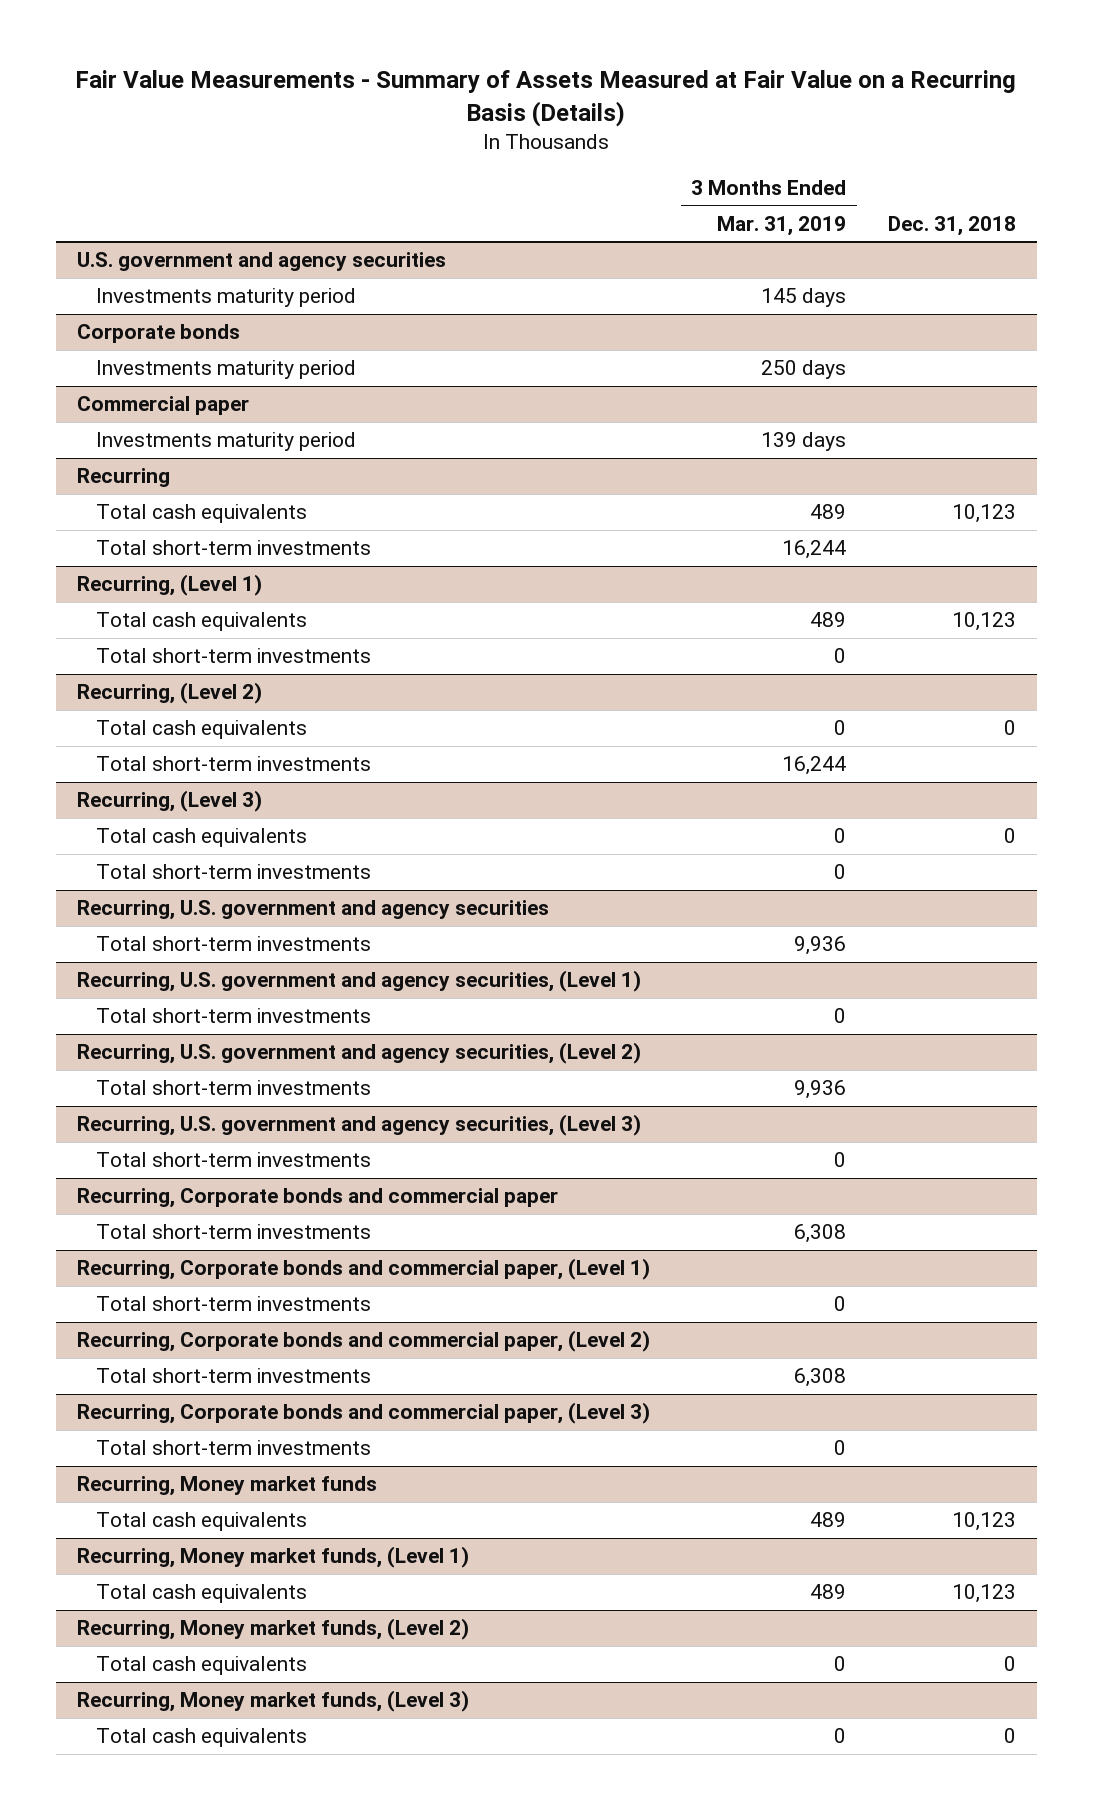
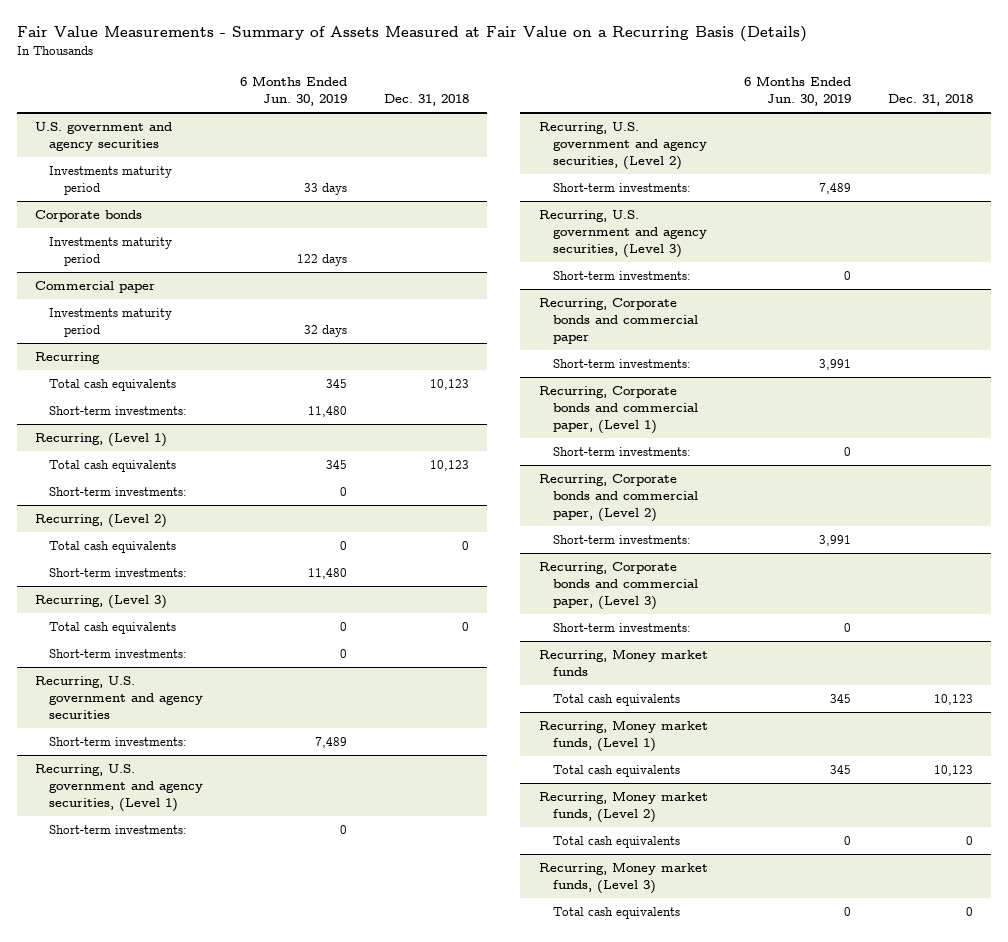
- | 3 Months Ended Mar. 31, 2019 | Dec. 31, 2018
+ | 6 Months Ended Jun. 30, 2019 | Dec. 31, 2018
@ Recurring
- Total short-term investments | 16,244 |
+ Short-term investments: | 11,480 |
@ Recurring, (Level 1)
- Total short-term investments | 0 |
+ Short-term investments: | 0 |
@ Recurring, (Level 2)
- Total short-term investments | 16,244 |
+ Short-term investments: | 11,480 |
@ Recurring, (Level 3)
- Total short-term investments | 0 |
+ Short-term investments: | 0 |
@ Recurring, U.S. government and agency securities
- Total short-term investments | 9,936 |
+ Short-term investments: | 7,489 |
@ Recurring, U.S. government and agency securities, (Level 1)
- Total short-term investments | 0 |
+ Short-term investments: | 0 |
@ Recurring, U.S. government and agency securities, (Level 2)
- Total short-term investments | 9,936 |
+ Short-term investments: | 7,489 |
@ Recurring, U.S. government and agency securities, (Level 3)
- Total short-term investments | 0 |
+ Short-term investments: | 0 |
@ Recurring, Corporate bonds and commercial paper
- Total short-term investments | 6,308 |
+ Short-term investments: | 3,991 |
@ Recurring, Corporate bonds and commercial paper, (Level 1)
- Total short-term investments | 0 |
+ Short-term investments: | 0 |
@ Recurring, Corporate bonds and commercial paper, (Level 2)
- Total short-term investments | 6,308 |
+ Short-term investments: | 3,991 |
@ Recurring, Corporate bonds and commercial paper, (Level 3)
- Total short-term investments | 0 |
+ Short-term investments: | 0 |

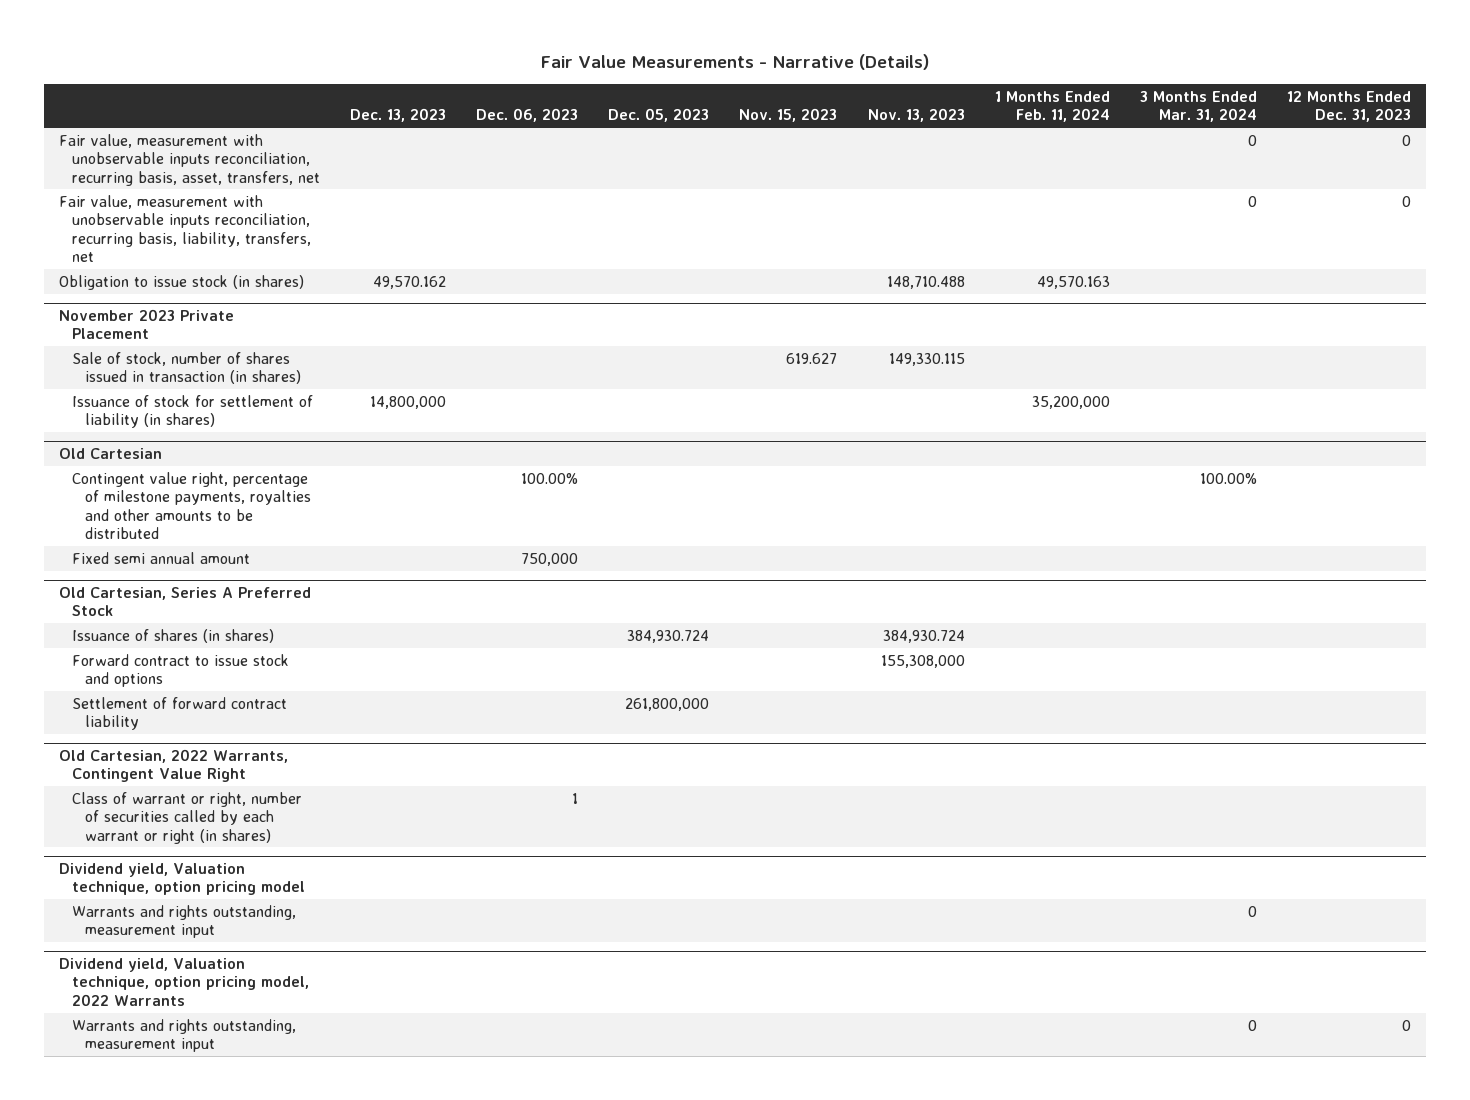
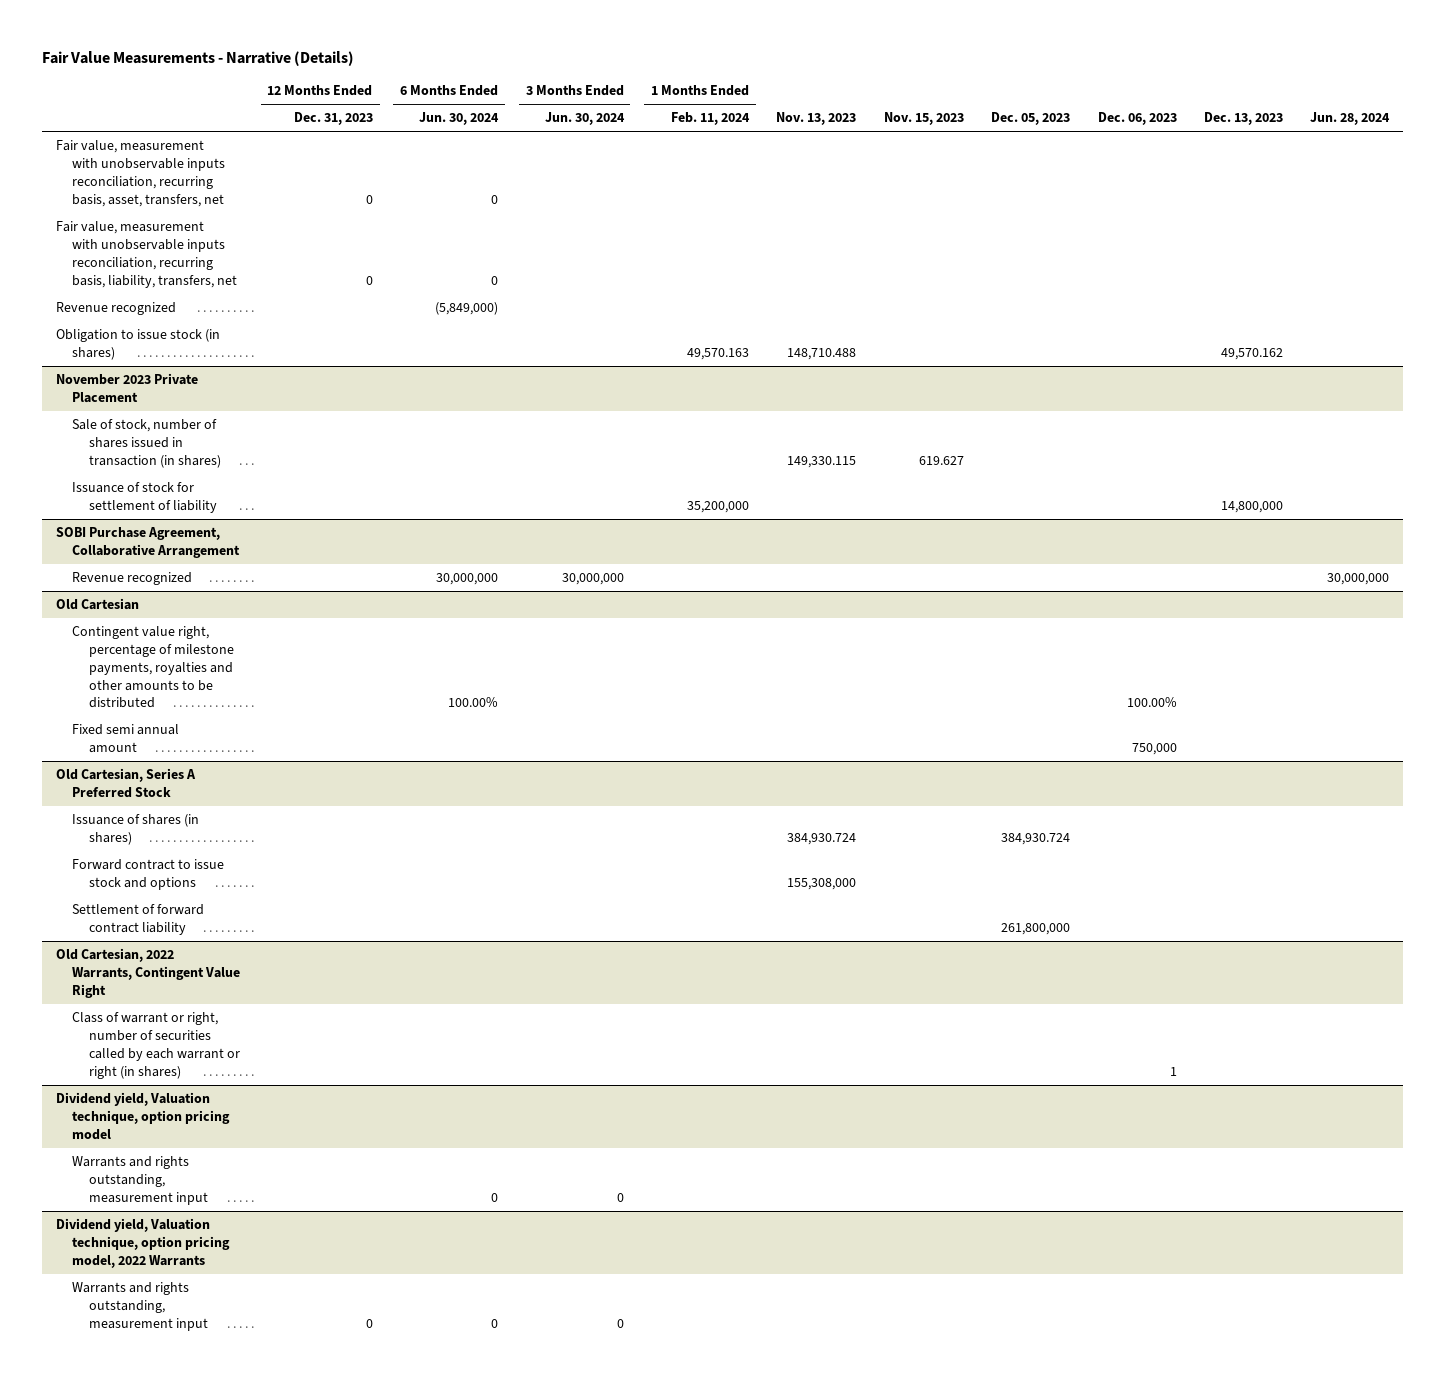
- | Dec. 13, 2023 | Dec. 06, 2023 | Dec. 05, 2023 | Nov. 15, 2023 | Nov. 13, 2023 | 1 Months Ended Feb. 11, 2024 | 3 Months Ended Mar. 31, 2024 | 12 Months Ended Dec. 31, 2023
+ | 12 Months Ended Dec. 31, 2023 | 6 Months Ended Jun. 30, 2024 | 3 Months Ended Jun. 30, 2024 | 1 Months Ended Feb. 11, 2024 | Nov. 13, 2023 | Nov. 15, 2023 | Dec. 05, 2023 | Dec. 06, 2023 | Dec. 13, 2023 | Jun. 28, 2024
+ Revenue recognized | | (5,849,000) | | | | | | | |
@ November 2023 Private Placement
- Issuance of stock for settlement of liability (in shares) | 14,800,000 | | | | | 35,200,000 | |
+ Issuance of stock for settlement of liability | | | | 35,200,000 | | | | | 14,800,000 |
+ SOBI Purchase Agreement, Collaborative Arrangement
+ Revenue recognized | | 30,000,000 | 30,000,000 | | | | | | | 30,000,000

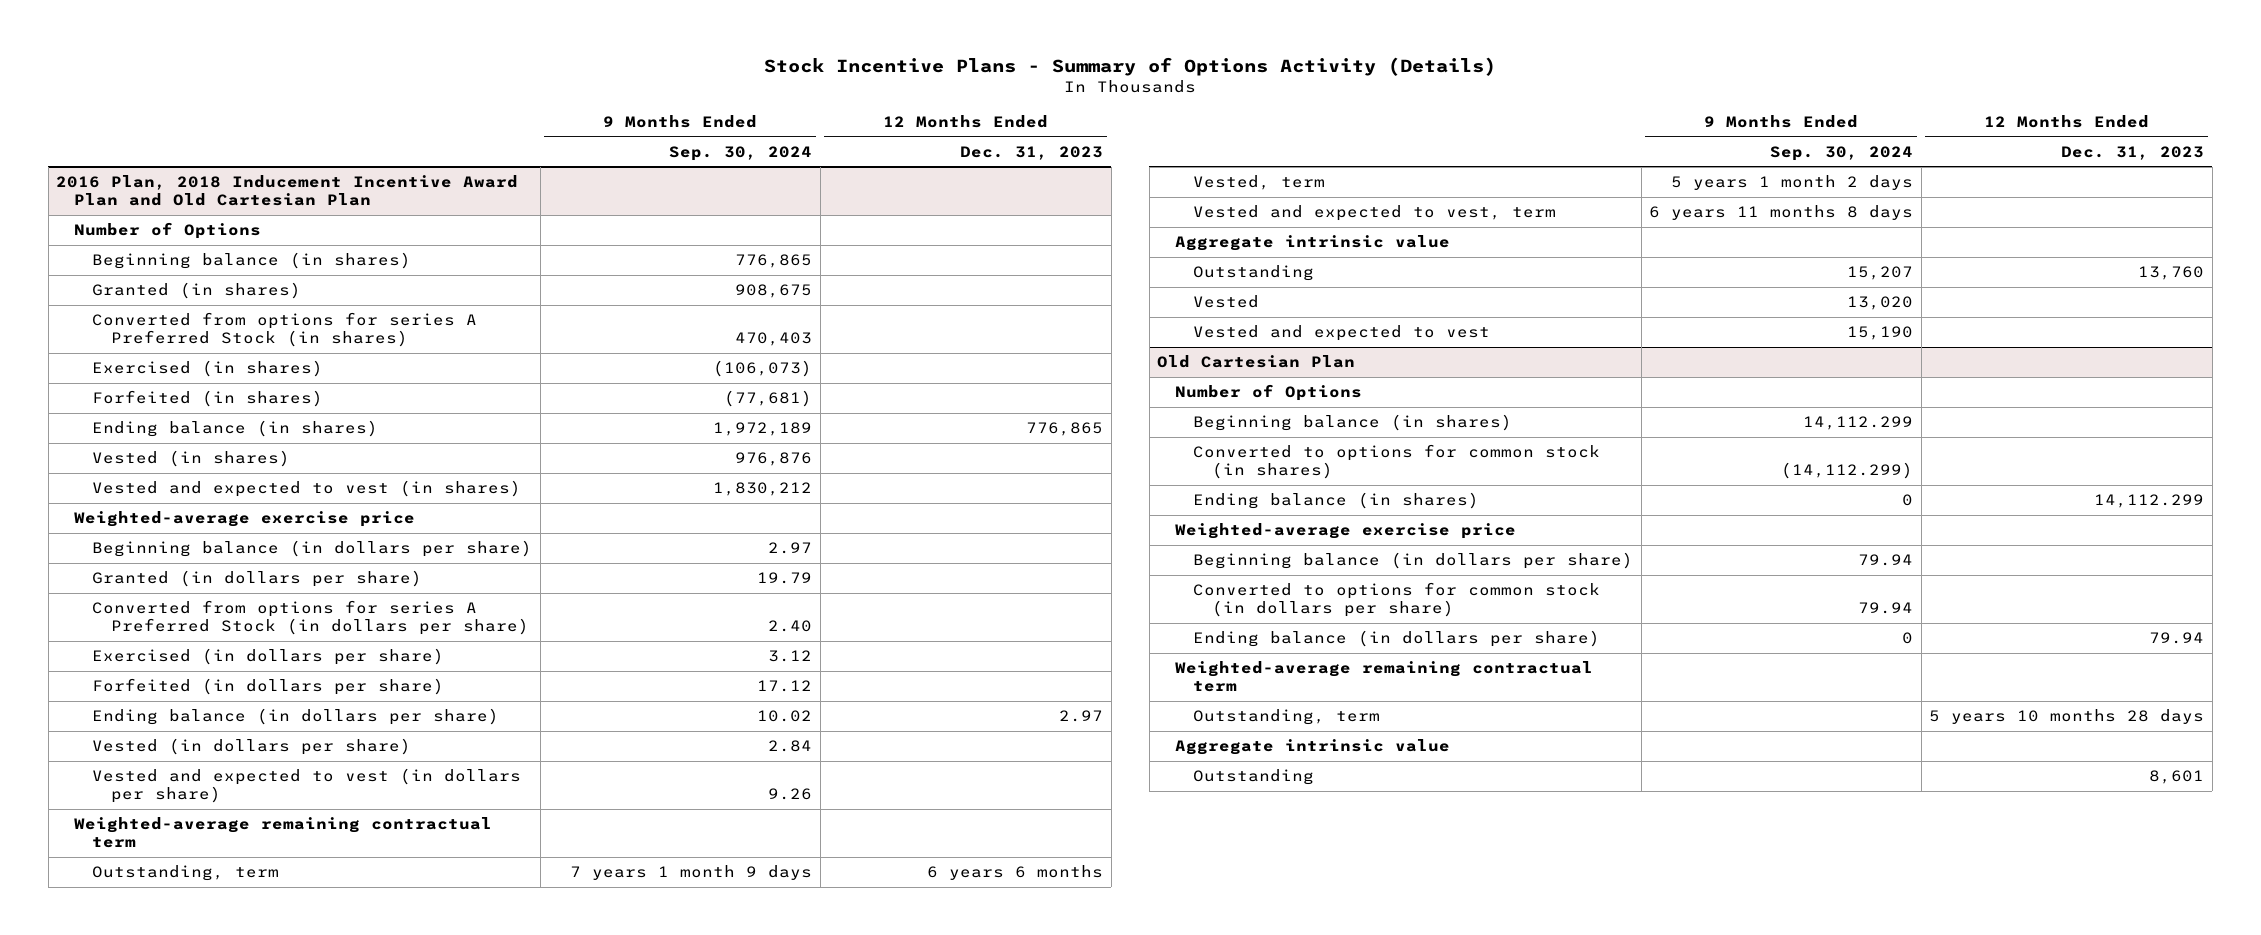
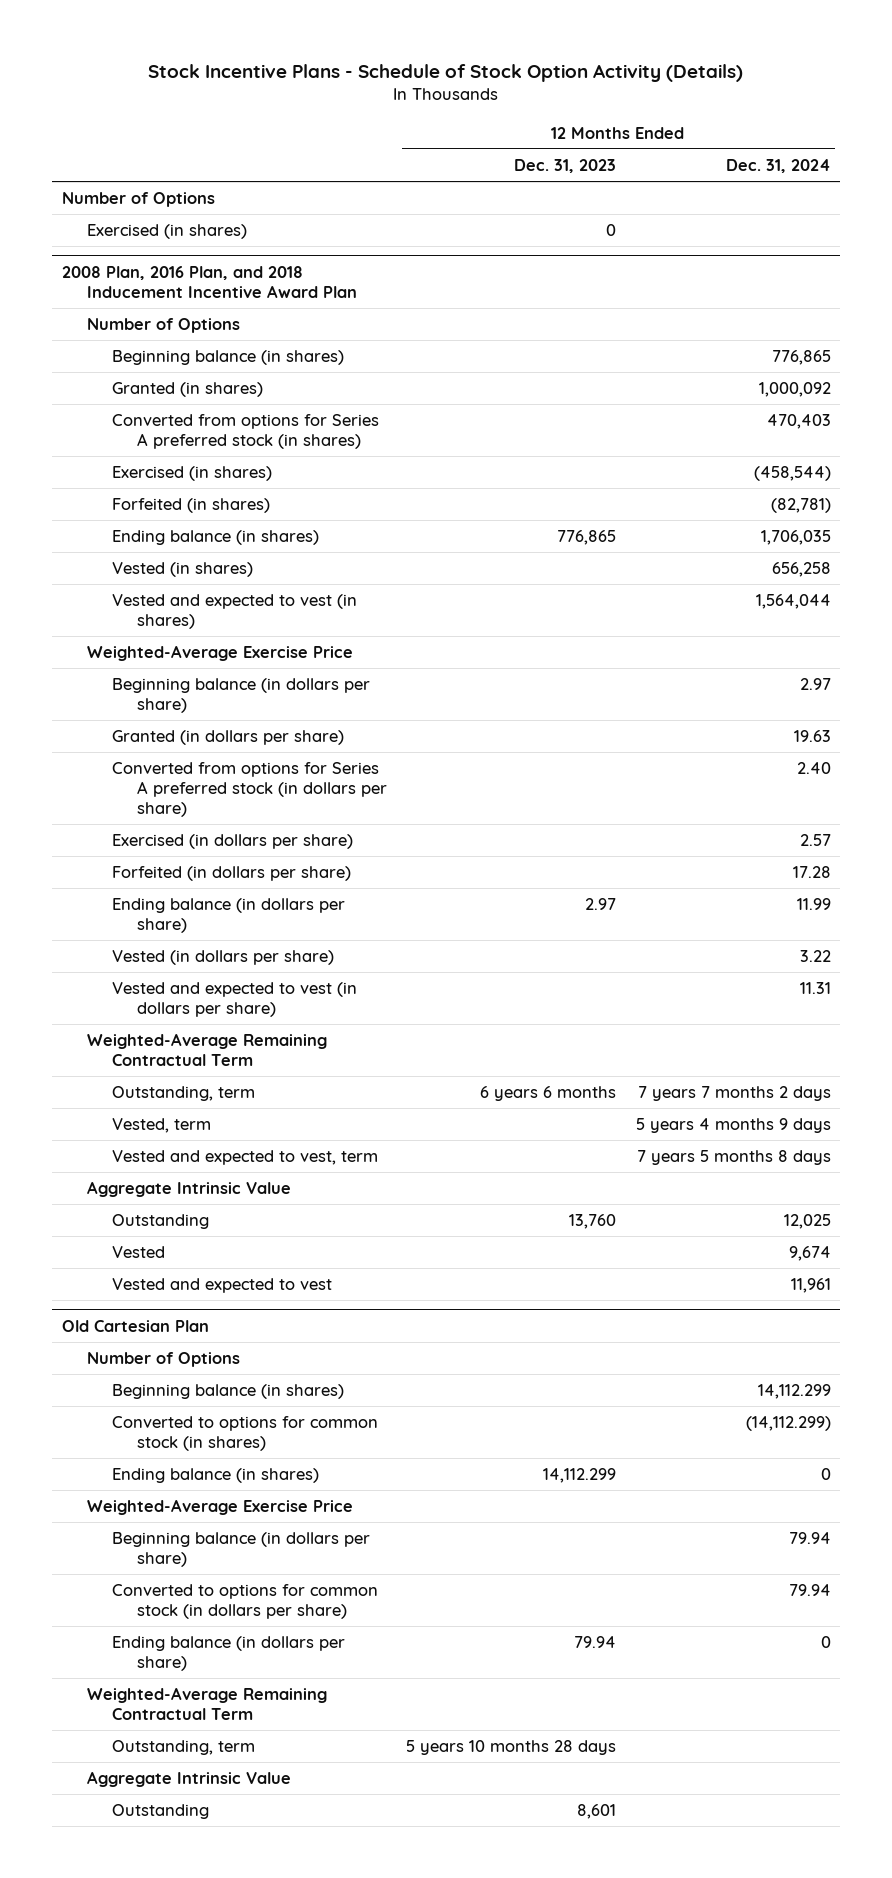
- Stock Incentive Plans - Summary of Options Activity (Details)
+ Stock Incentive Plans - Schedule of Stock Option Activity (Details)
- | 9 Months Ended Sep. 30, 2024 | 12 Months Ended Dec. 31, 2023
+ | 12 Months Ended Dec. 31, 2023 | 12 Months Ended Dec. 31, 2024
- 2016 Plan, 2018 Inducement Incentive Award Plan and Old Cartesian Plan
+ Number of Options
+ Exercised (in shares) | 0 |
+ 2008 Plan, 2016 Plan, and 2018 Inducement Incentive Award Plan
- Converted from options for series A Preferred Stock (in shares) | 470,403 |
+ Converted from options for Series A preferred stock (in shares) | | 470,403
- Weighted-average exercise price
+ Weighted-Average Exercise Price
- Converted from options for series A Preferred Stock (in dollars per share) | 2.40 |
+ Converted from options for Series A preferred stock (in dollars per share) | | 2.40
- Weighted-average remaining contractual term
+ Weighted-Average Remaining Contractual Term
- Aggregate intrinsic value
+ Aggregate Intrinsic Value
@ Old Cartesian Plan
- Weighted-average exercise price
+ Weighted-Average Exercise Price
- Weighted-average remaining contractual term
+ Weighted-Average Remaining Contractual Term
- Aggregate intrinsic value
+ Aggregate Intrinsic Value

